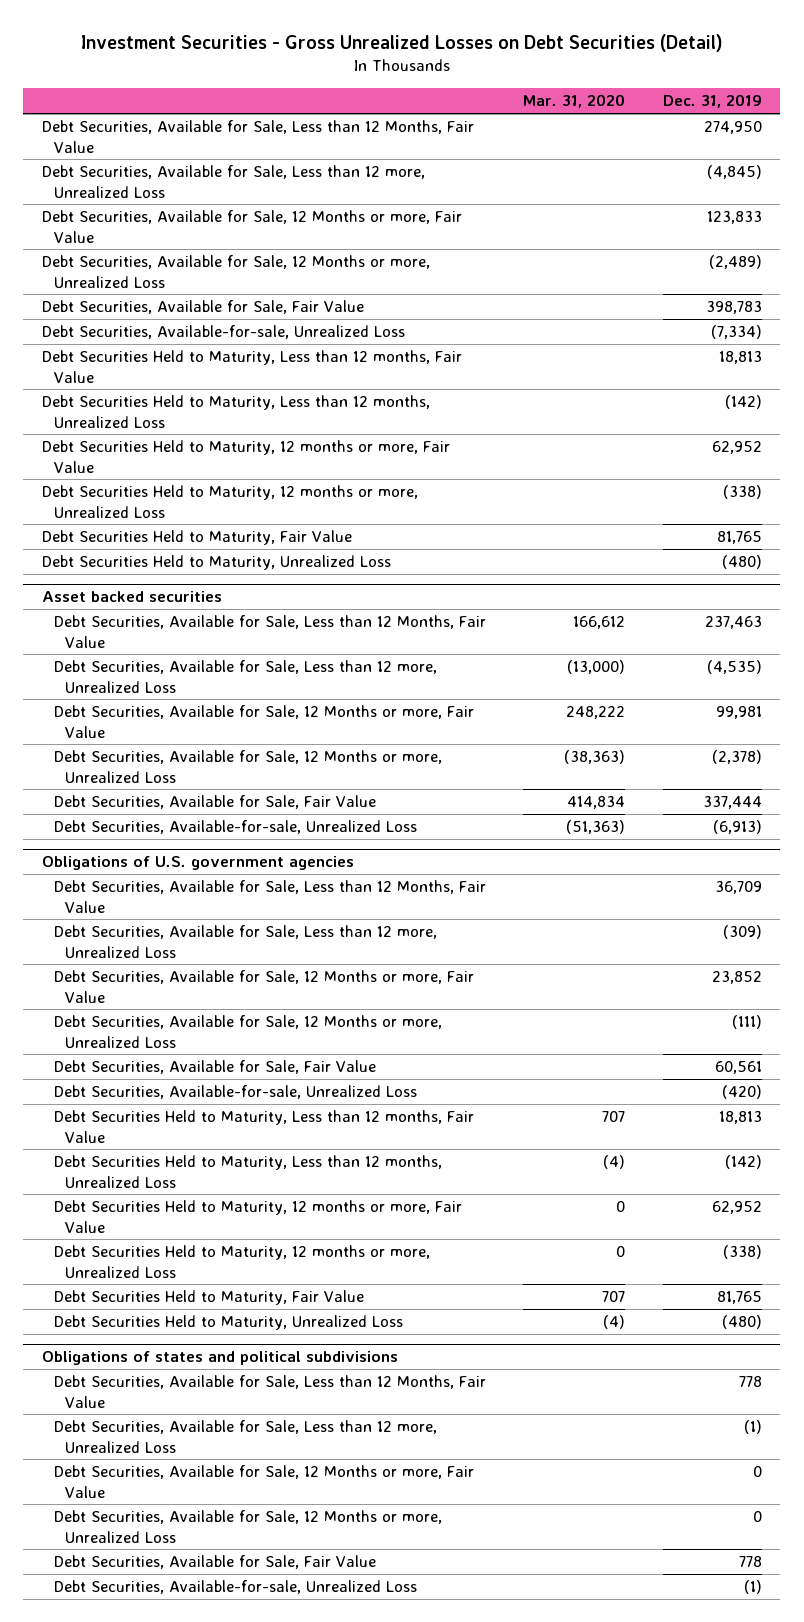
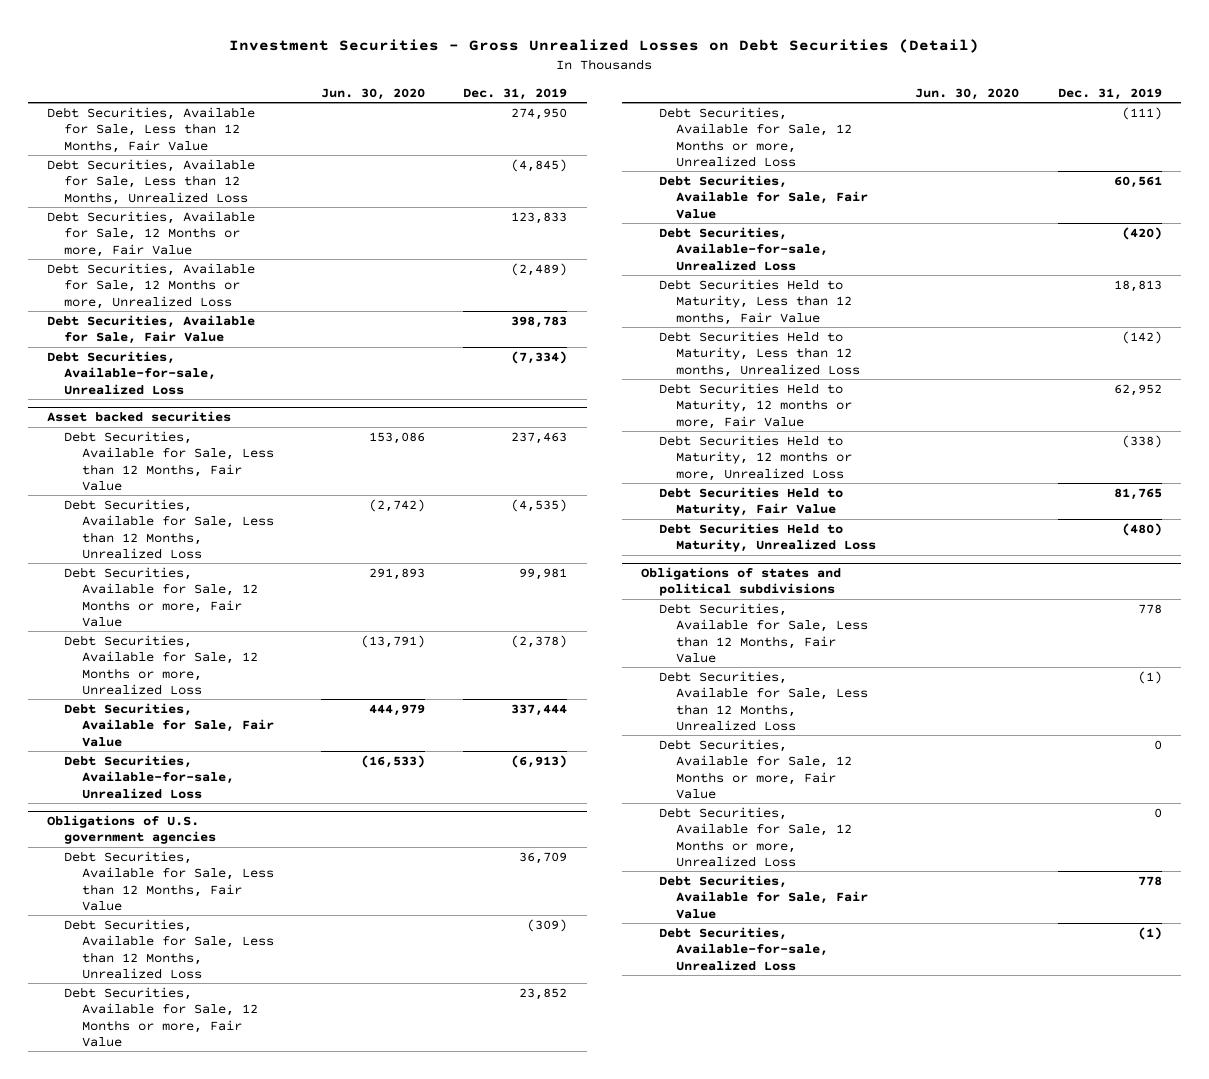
- | Mar. 31, 2020 | Dec. 31, 2019
+ | Jun. 30, 2020 | Dec. 31, 2019
- Debt Securities, Available for Sale, Less than 12 more, Unrealized Loss | | (4,845)
+ Debt Securities, Available for Sale, Less than 12 Months, Unrealized Loss | | (4,845)
- Debt Securities Held to Maturity, Less than 12 months, Fair Value | | 18,813
- Debt Securities Held to Maturity, Less than 12 months, Unrealized Loss | | (142)
- Debt Securities Held to Maturity, 12 months or more, Fair Value | | 62,952
- Debt Securities Held to Maturity, 12 months or more, Unrealized Loss | | (338)
- Debt Securities Held to Maturity, Fair Value | | 81,765
- Debt Securities Held to Maturity, Unrealized Loss | | (480)
@ Asset backed securities
- Debt Securities, Available for Sale, Less than 12 more, Unrealized Loss | (13,000) | (4,535)
+ Debt Securities, Available for Sale, Less than 12 Months, Unrealized Loss | (2,742) | (4,535)
@ Obligations of U.S. government agencies
- Debt Securities, Available for Sale, Less than 12 more, Unrealized Loss | | (309)
+ Debt Securities, Available for Sale, Less than 12 Months, Unrealized Loss | | (309)
@ Obligations of states and political subdivisions
- Debt Securities, Available for Sale, Less than 12 more, Unrealized Loss | | (1)
+ Debt Securities, Available for Sale, Less than 12 Months, Unrealized Loss | | (1)

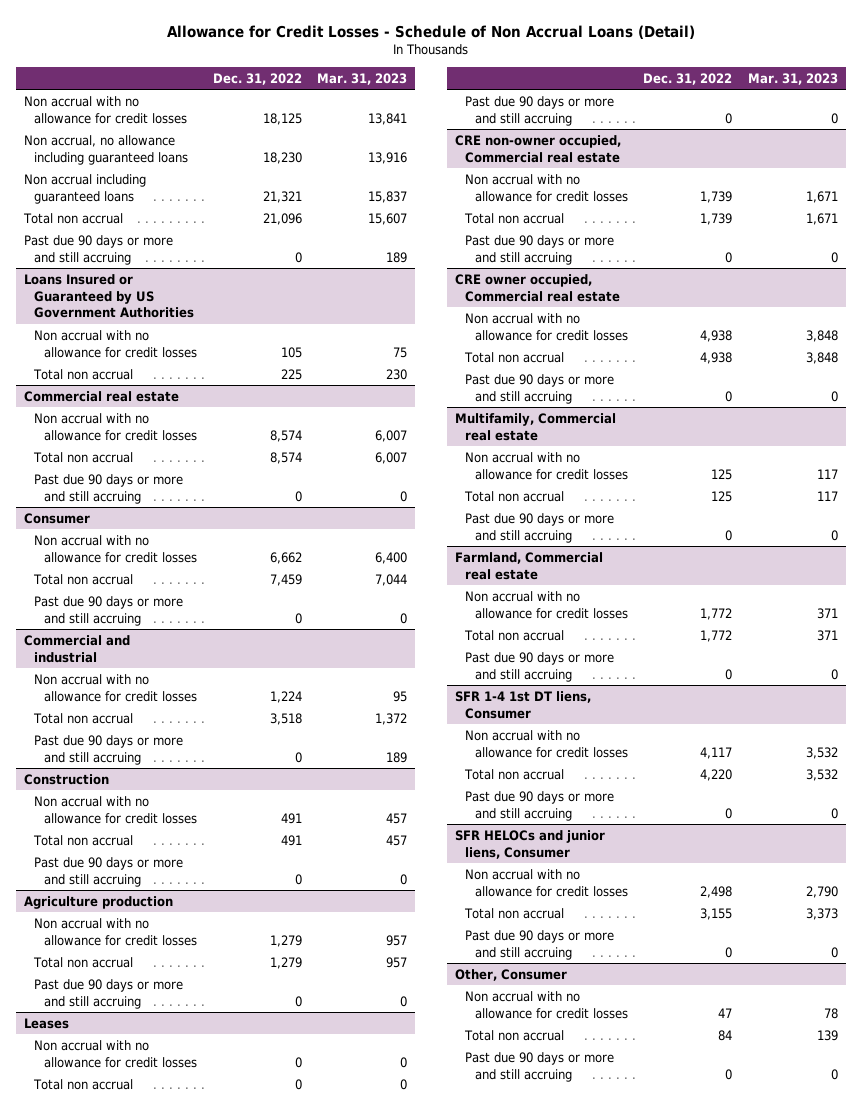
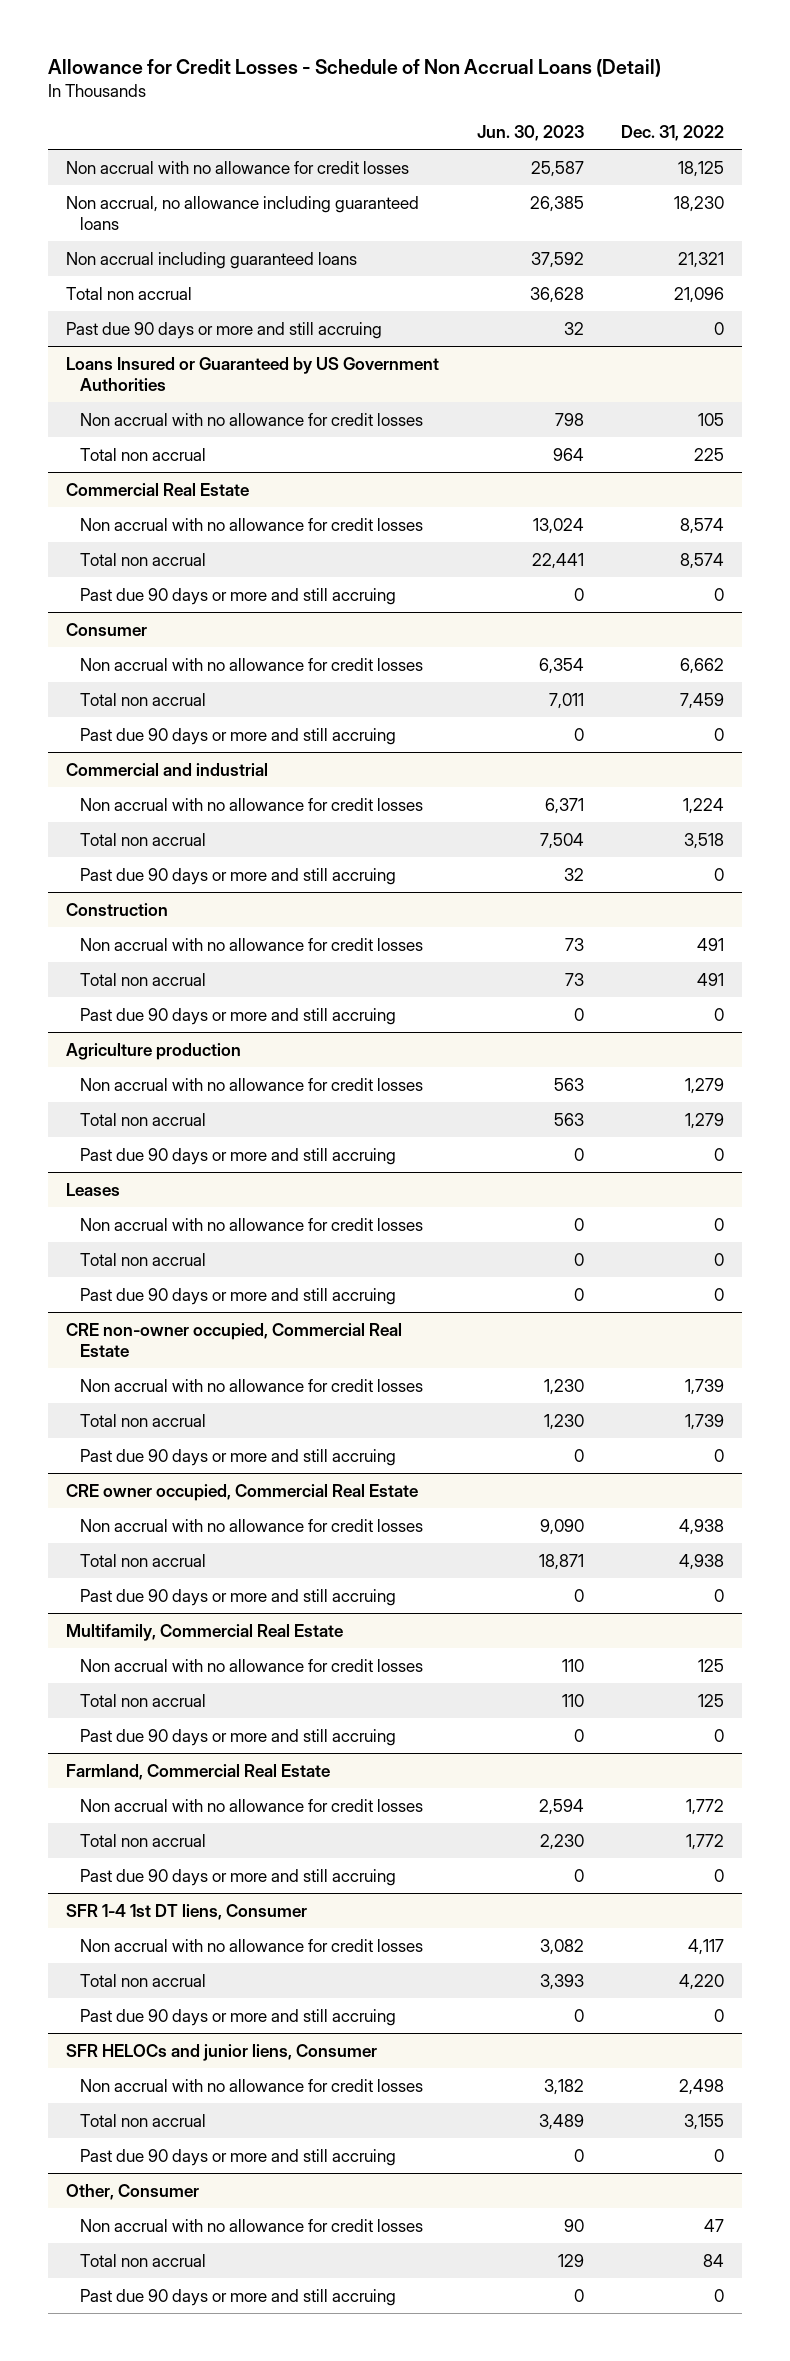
- | Dec. 31, 2022 | Mar. 31, 2023
+ | Jun. 30, 2023 | Dec. 31, 2022
- Commercial real estate
+ Commercial Real Estate
- CRE non-owner occupied, Commercial real estate
+ CRE non-owner occupied, Commercial Real Estate
- CRE owner occupied, Commercial real estate
+ CRE owner occupied, Commercial Real Estate
- Multifamily, Commercial real estate
+ Multifamily, Commercial Real Estate
- Farmland, Commercial real estate
+ Farmland, Commercial Real Estate

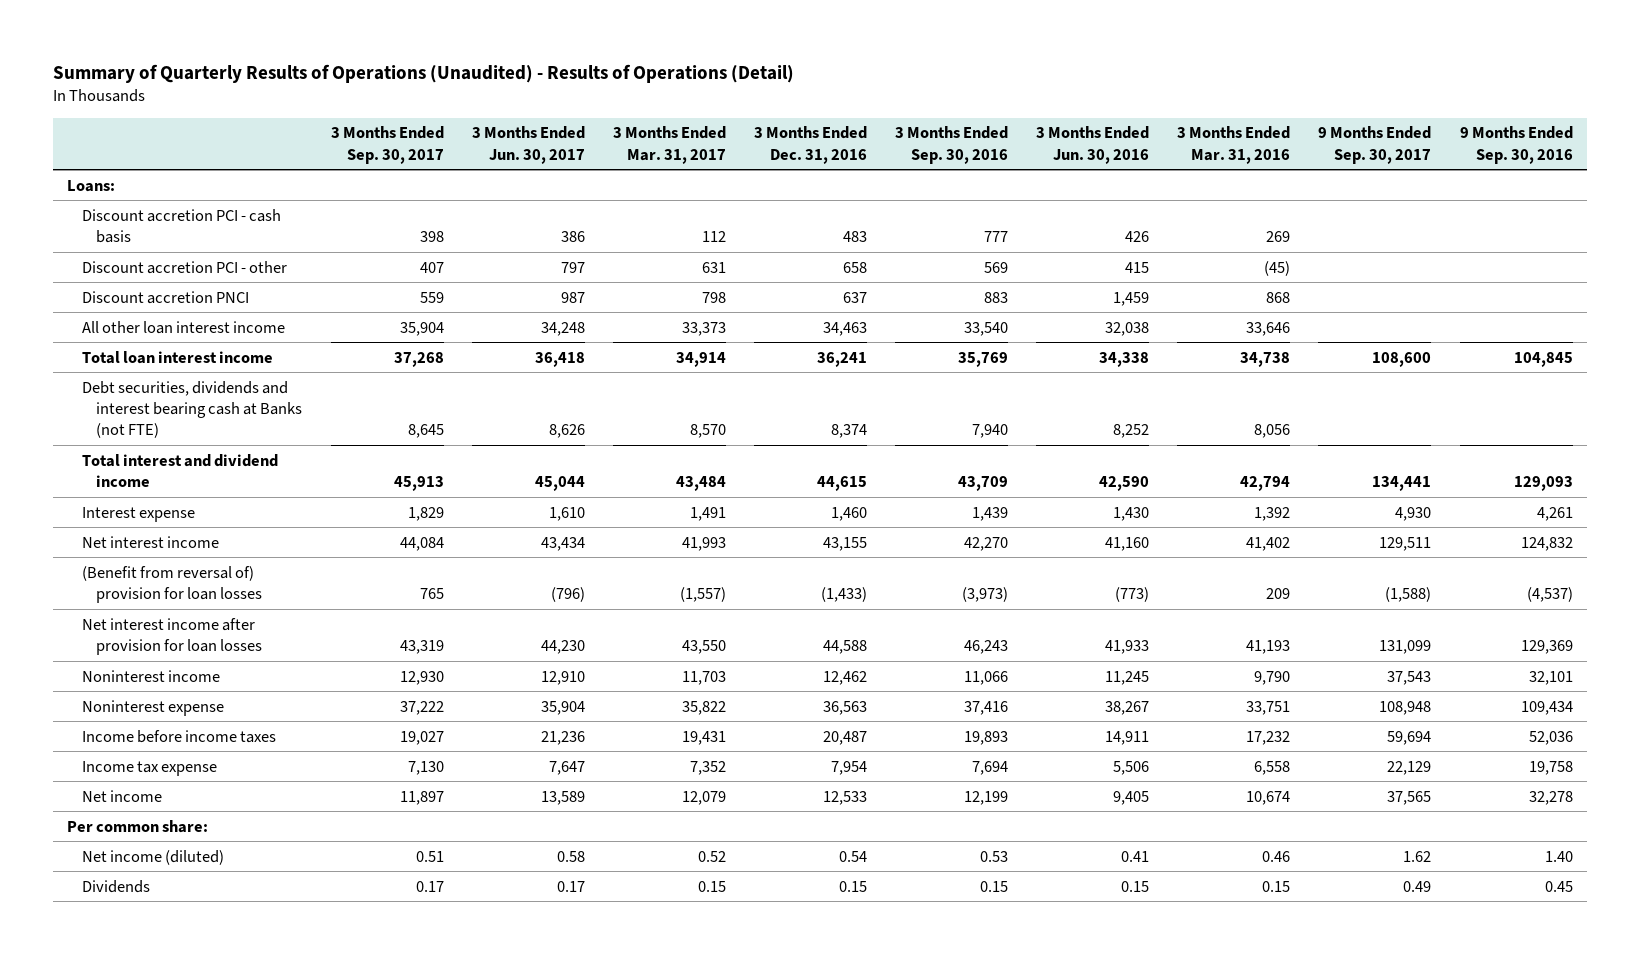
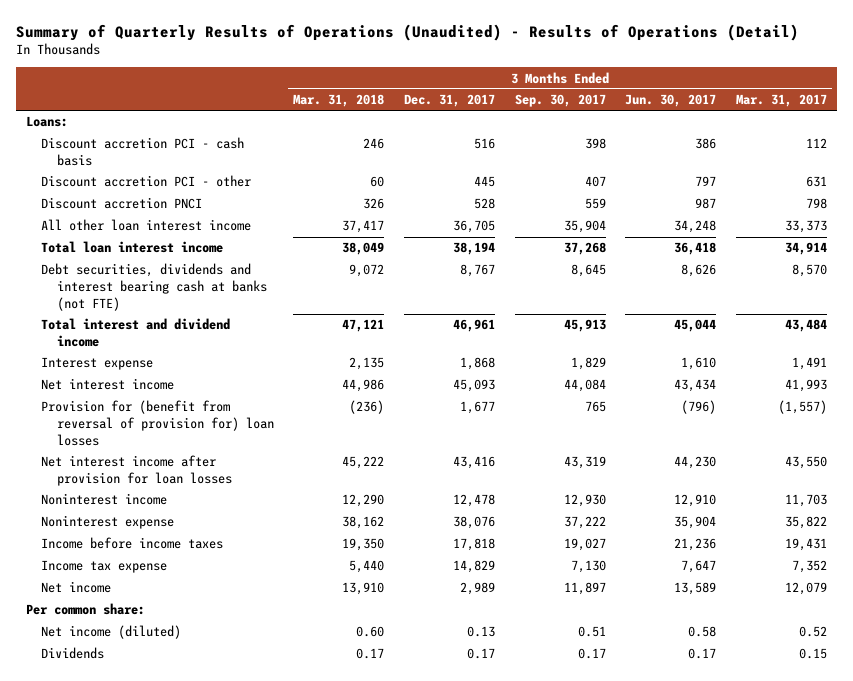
- | 3 Months Ended Sep. 30, 2017 | 3 Months Ended Jun. 30, 2017 | 3 Months Ended Mar. 31, 2017 | 3 Months Ended Dec. 31, 2016 | 3 Months Ended Sep. 30, 2016 | 3 Months Ended Jun. 30, 2016 | 3 Months Ended Mar. 31, 2016 | 9 Months Ended Sep. 30, 2017 | 9 Months Ended Sep. 30, 2016
+ | 3 Months Ended Mar. 31, 2018 | 3 Months Ended Dec. 31, 2017 | 3 Months Ended Sep. 30, 2017 | 3 Months Ended Jun. 30, 2017 | 3 Months Ended Mar. 31, 2017
- Debt securities, dividends and interest bearing cash at Banks (not FTE) | 8,645 | 8,626 | 8,570 | 8,374 | 7,940 | 8,252 | 8,056 | |
+ Debt securities, dividends and interest bearing cash at banks (not FTE) | 9,072 | 8,767 | 8,645 | 8,626 | 8,570
- (Benefit from reversal of) provision for loan losses | 765 | (796) | (1,557) | (1,433) | (3,973) | (773) | 209 | (1,588) | (4,537)
+ Provision for (benefit from reversal of provision for) loan losses | (236) | 1,677 | 765 | (796) | (1,557)

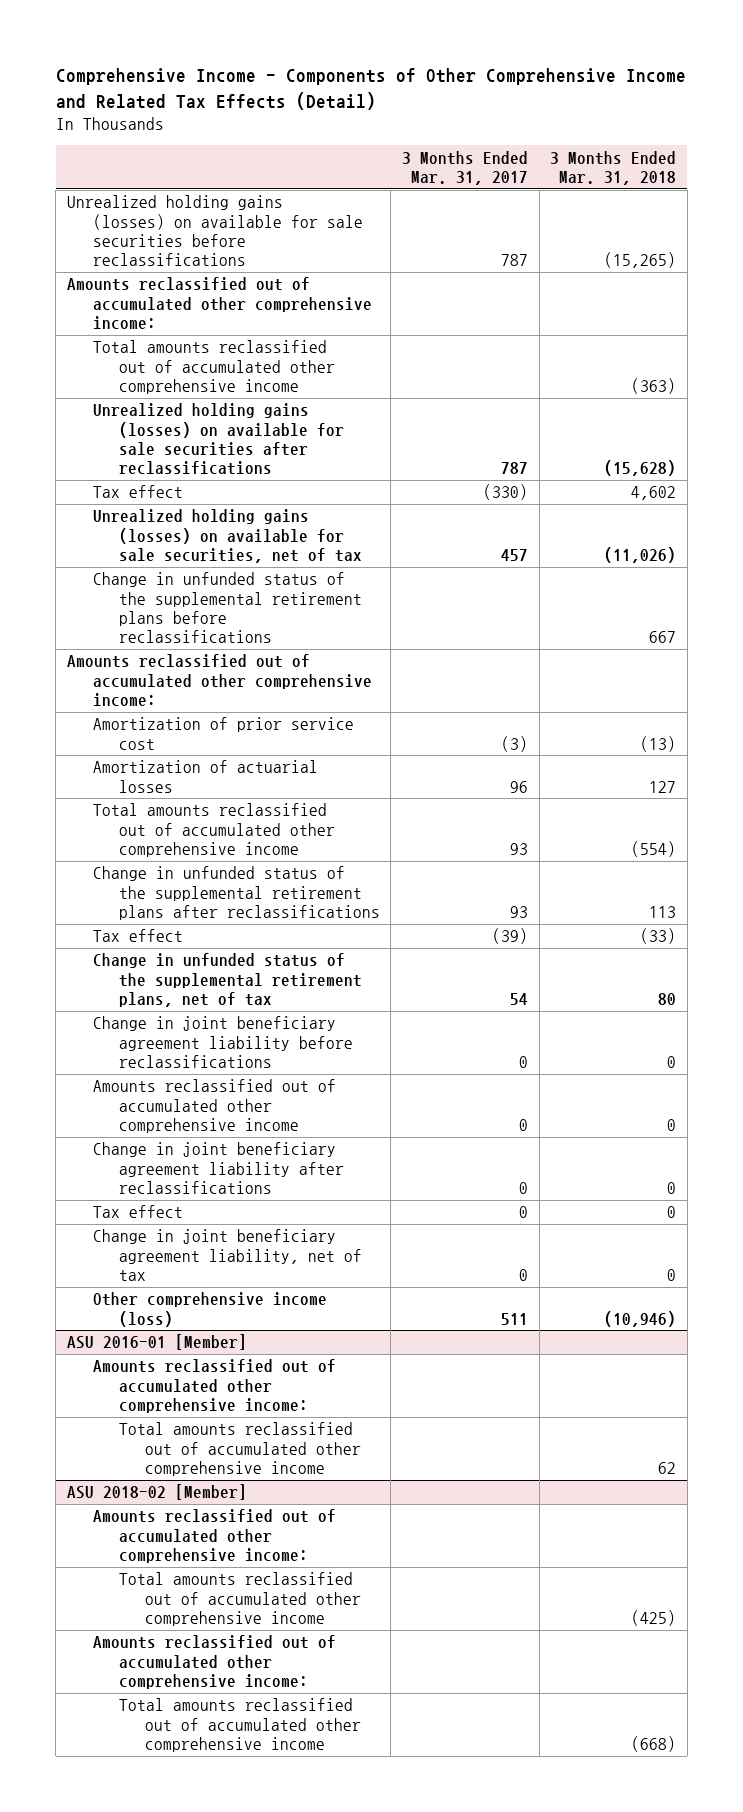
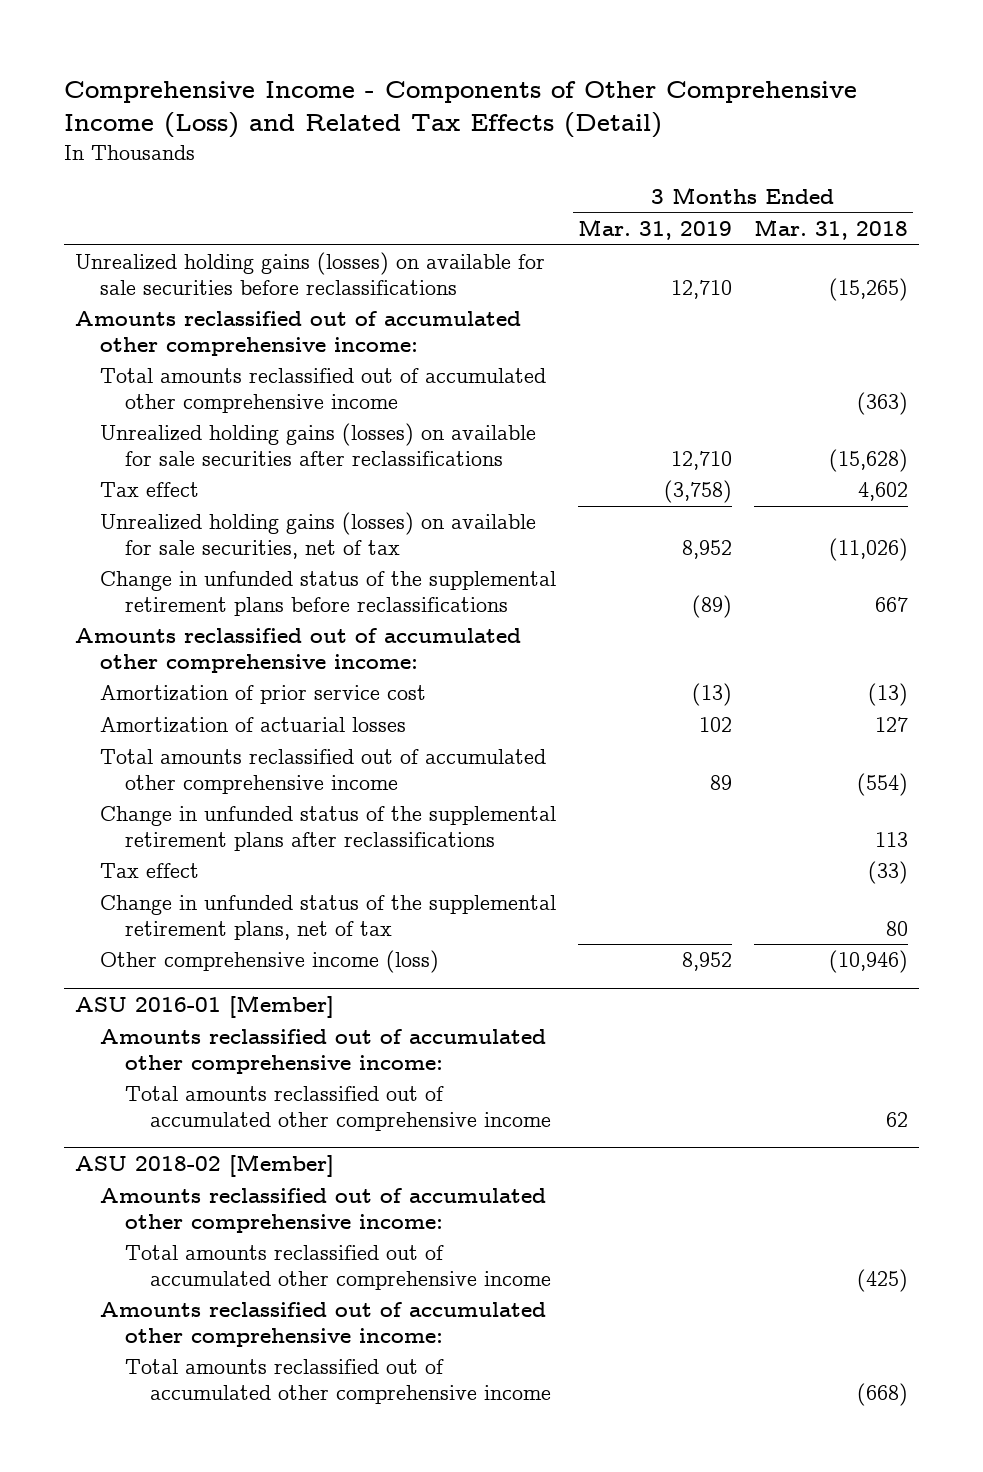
- Comprehensive Income - Components of Other Comprehensive Income and Related Tax Effects (Detail)
+ Comprehensive Income - Components of Other Comprehensive Income (Loss) and Related Tax Effects (Detail)
- | 3 Months Ended Mar. 31, 2017 | 3 Months Ended Mar. 31, 2018
+ | 3 Months Ended Mar. 31, 2019 | 3 Months Ended Mar. 31, 2018
- Change in joint beneficiary agreement liability before reclassifications | 0 | 0
- Amounts reclassified out of accumulated other comprehensive income | 0 | 0
- Change in joint beneficiary agreement liability after reclassifications | 0 | 0
- Tax effect | 0 | 0
- Change in joint beneficiary agreement liability, net of tax | 0 | 0

